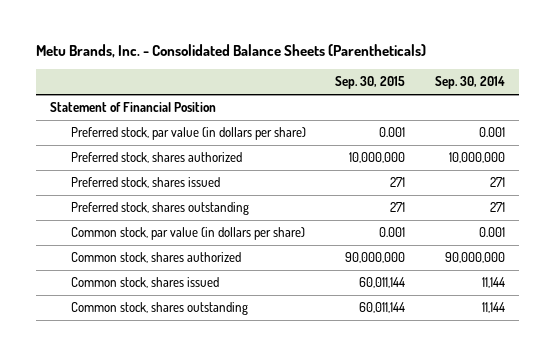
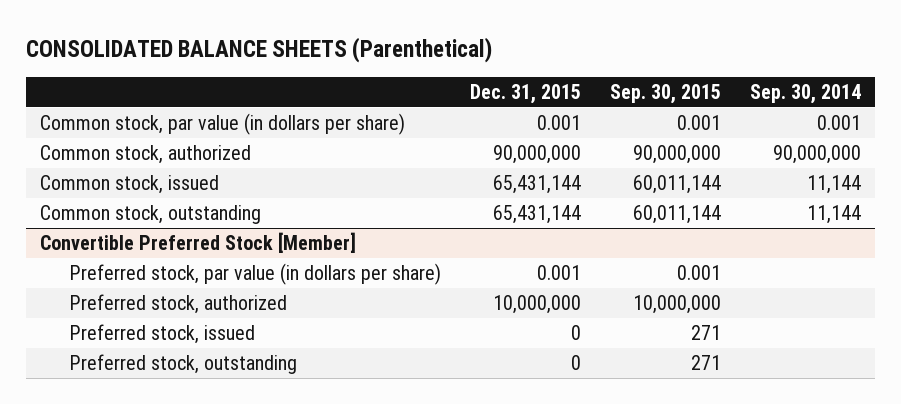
- Metu Brands, Inc. - Consolidated Balance Sheets (Parentheticals)
+ CONSOLIDATED BALANCE SHEETS (Parenthetical)
- | Sep. 30, 2015 | Sep. 30, 2014
+ | Dec. 31, 2015 | Sep. 30, 2015 | Sep. 30, 2014
- Statement of Financial Position
- Preferred stock, par value (in dollars per share) | 0.001 | 0.001
- Preferred stock, shares authorized | 10,000,000 | 10,000,000
- Preferred stock, shares issued | 271 | 271
- Preferred stock, shares outstanding | 271 | 271
- Common stock, shares authorized | 90,000,000 | 90,000,000
- Common stock, shares issued | 60,011,144 | 11,144
- Common stock, shares outstanding | 60,011,144 | 11,144
+ Common stock, authorized | 90,000,000 | 90,000,000 | 90,000,000
+ Common stock, issued | 65,431,144 | 60,011,144 | 11,144
+ Common stock, outstanding | 65,431,144 | 60,011,144 | 11,144
+ Convertible Preferred Stock [Member]
+ Preferred stock, par value (in dollars per share) | 0.001 | 0.001 |
+ Preferred stock, authorized | 10,000,000 | 10,000,000 |
+ Preferred stock, issued | 0 | 271 |
+ Preferred stock, outstanding | 0 | 271 |

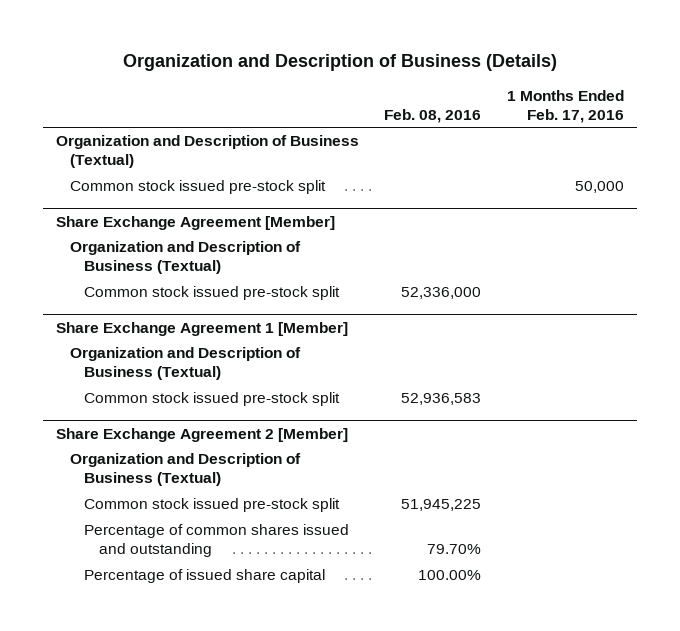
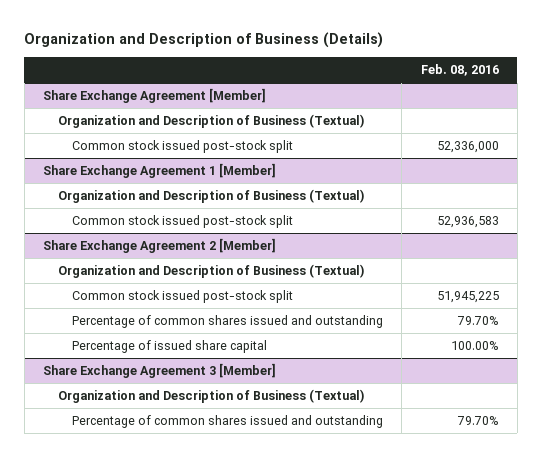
- | Feb. 08, 2016 | 1 Months Ended Feb. 17, 2016
+ | Feb. 08, 2016
- Organization and Description of Business (Textual)
- Common stock issued pre-stock split | | 50,000
@ Share Exchange Agreement [Member]
- Common stock issued pre-stock split | 52,336,000 |
+ Common stock issued post-stock split | 52,336,000
@ Share Exchange Agreement 1 [Member]
- Common stock issued pre-stock split | 52,936,583 |
+ Common stock issued post-stock split | 52,936,583
@ Share Exchange Agreement 2 [Member]
- Common stock issued pre-stock split | 51,945,225 |
+ Common stock issued post-stock split | 51,945,225
+ Share Exchange Agreement 3 [Member]
+ Organization and Description of Business (Textual)
+ Percentage of common shares issued and outstanding | 79.70%

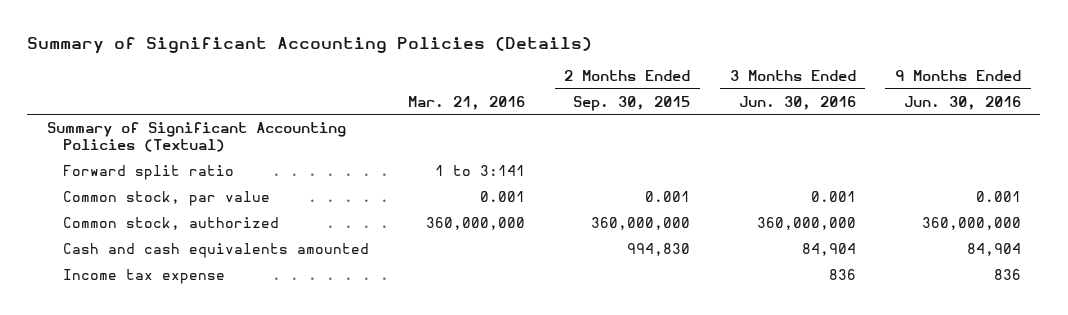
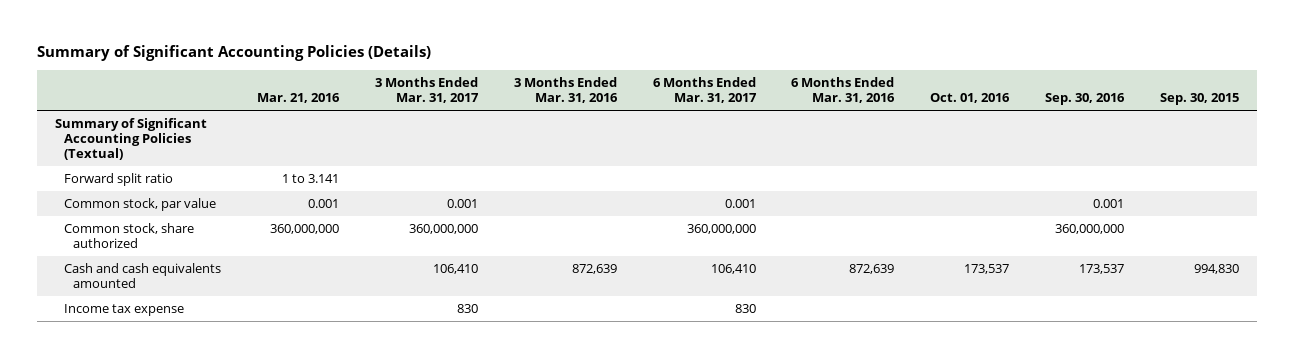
- | Mar. 21, 2016 | 2 Months Ended Sep. 30, 2015 | 3 Months Ended Jun. 30, 2016 | 9 Months Ended Jun. 30, 2016
+ | Mar. 21, 2016 | 3 Months Ended Mar. 31, 2017 | 3 Months Ended Mar. 31, 2016 | 6 Months Ended Mar. 31, 2017 | 6 Months Ended Mar. 31, 2016 | Oct. 01, 2016 | Sep. 30, 2016 | Sep. 30, 2015
- Forward split ratio | 1 to 3:141 | | |
+ Forward split ratio | 1 to 3.141 | | | | | | |
- Common stock, authorized | 360,000,000 | 360,000,000 | 360,000,000 | 360,000,000
+ Common stock, share authorized | 360,000,000 | 360,000,000 | | 360,000,000 | | | 360,000,000 |

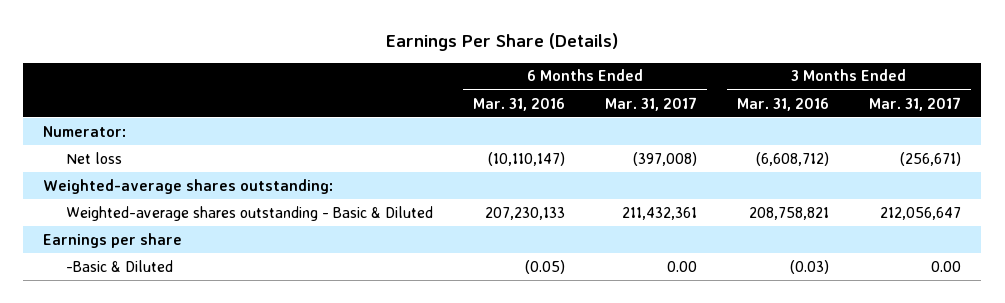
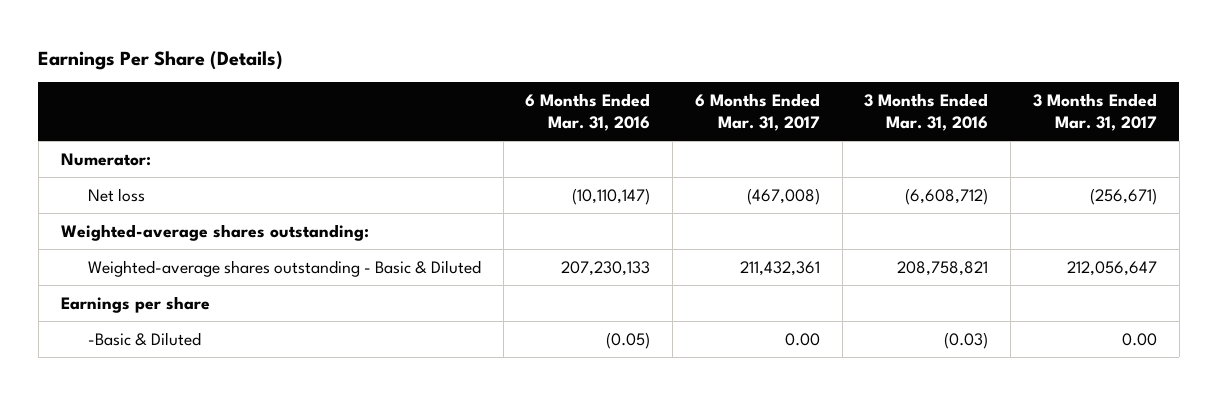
- Net loss | (10,110,147) | (397,008) | (6,608,712) | (256,671)
+ Net loss | (10,110,147) | (467,008) | (6,608,712) | (256,671)

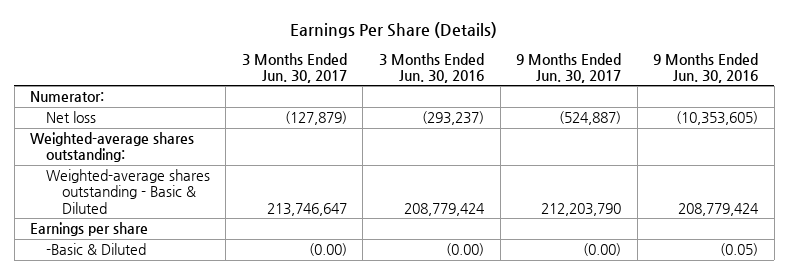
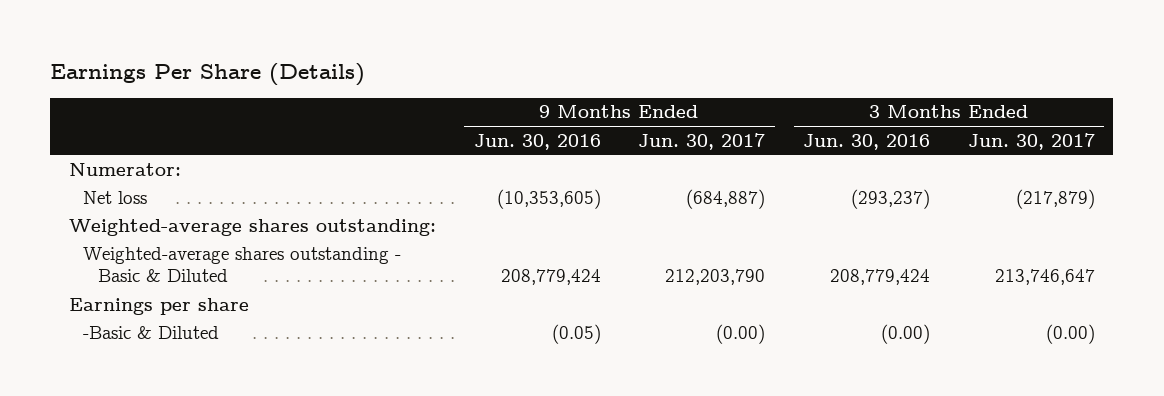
- | 3 Months Ended Jun. 30, 2017 | 3 Months Ended Jun. 30, 2016 | 9 Months Ended Jun. 30, 2017 | 9 Months Ended Jun. 30, 2016
+ | 9 Months Ended Jun. 30, 2016 | 9 Months Ended Jun. 30, 2017 | 3 Months Ended Jun. 30, 2016 | 3 Months Ended Jun. 30, 2017
- Net loss | (127,879) | (293,237) | (524,887) | (10,353,605)
+ Net loss | (10,353,605) | (684,887) | (293,237) | (217,879)

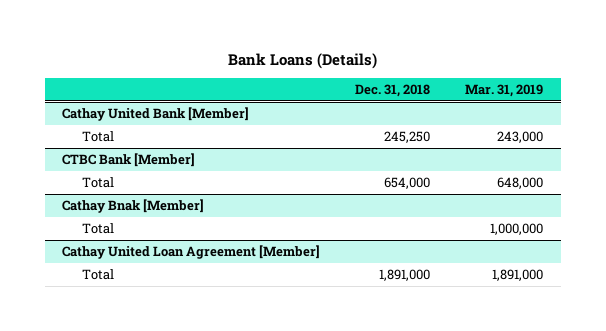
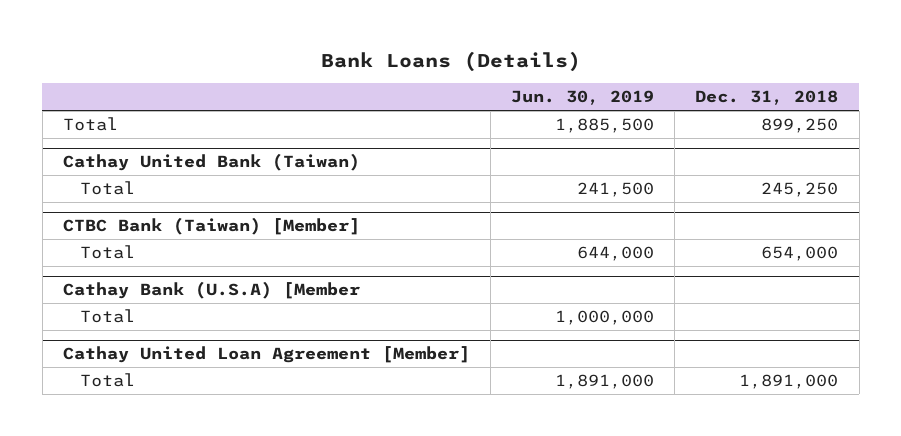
- | Dec. 31, 2018 | Mar. 31, 2019
+ | Jun. 30, 2019 | Dec. 31, 2018
- Cathay United Bank [Member]
+ Total | 1,885,500 | 899,250
+ Cathay United Bank (Taiwan)
- CTBC Bank [Member]
+ CTBC Bank (Taiwan) [Member]
- Cathay Bnak [Member]
+ Cathay Bank (U.S.A) [Member

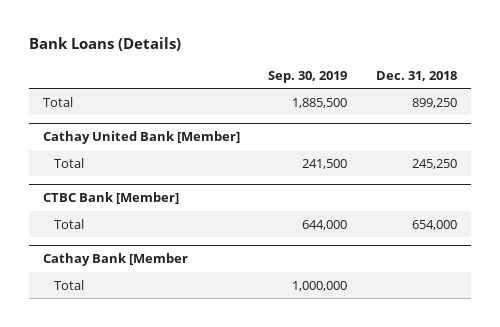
- | Jun. 30, 2019 | Dec. 31, 2018
+ | Sep. 30, 2019 | Dec. 31, 2018
- Cathay United Bank (Taiwan)
+ Cathay United Bank [Member]
- CTBC Bank (Taiwan) [Member]
+ CTBC Bank [Member]
- Cathay Bank (U.S.A) [Member
+ Cathay Bank [Member
- Cathay United Loan Agreement [Member]
- Total | 1,891,000 | 1,891,000

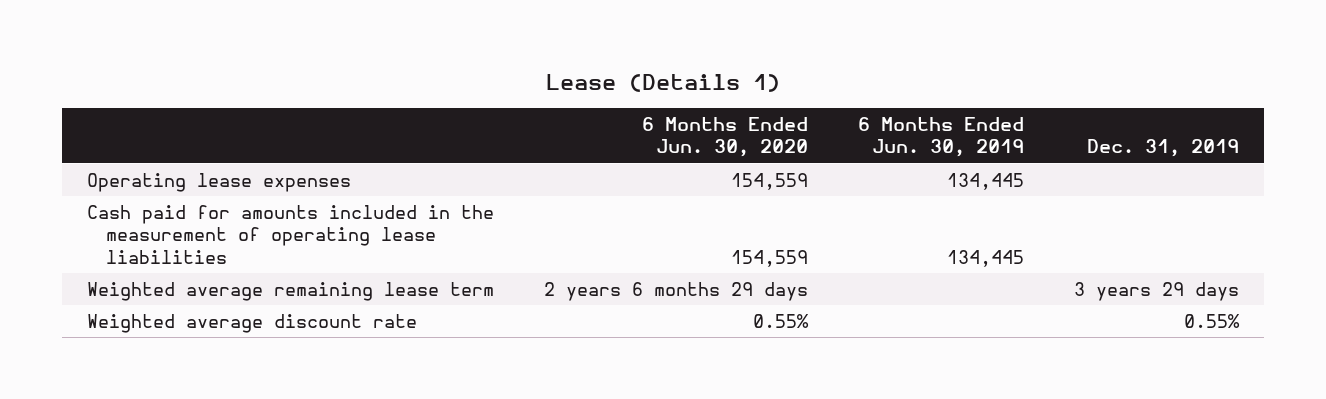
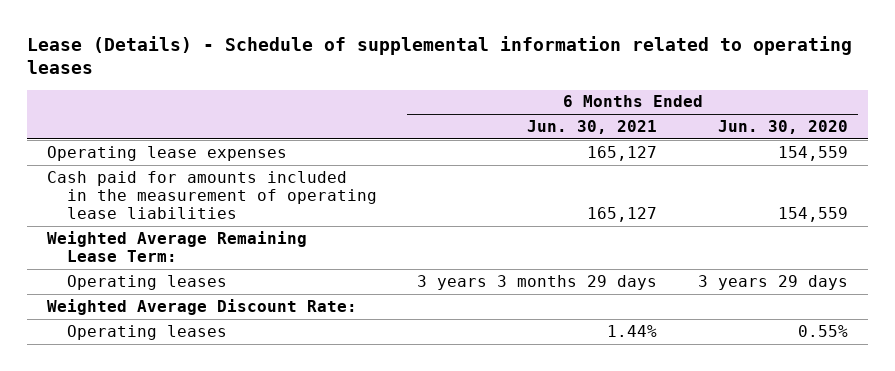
- Lease (Details 1)
+ Lease (Details) - Schedule of supplemental information related to operating leases
- | 6 Months Ended Jun. 30, 2020 | 6 Months Ended Jun. 30, 2019 | Dec. 31, 2019
+ | 6 Months Ended Jun. 30, 2021 | 6 Months Ended Jun. 30, 2020
- Weighted average remaining lease term | 2 years 6 months 29 days | | 3 years 29 days
- Weighted average discount rate | 0.55% | | 0.55%
+ Weighted Average Remaining Lease Term:
+ Operating leases | 3 years 3 months 29 days | 3 years 29 days
+ Weighted Average Discount Rate:
+ Operating leases | 1.44% | 0.55%

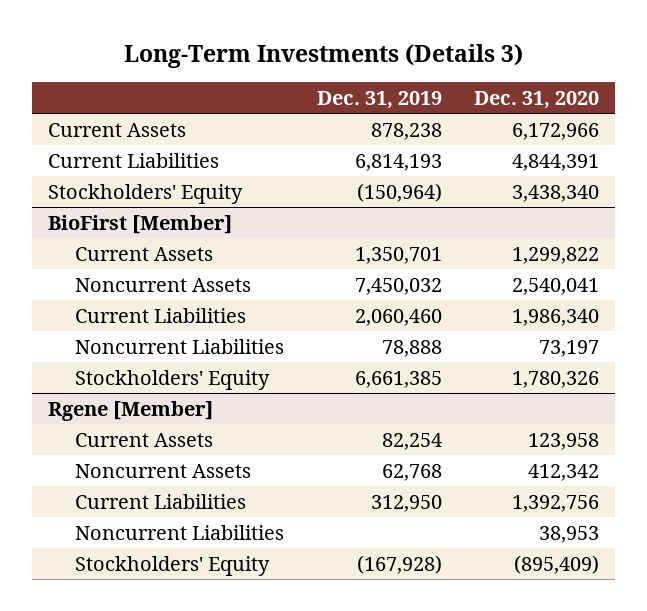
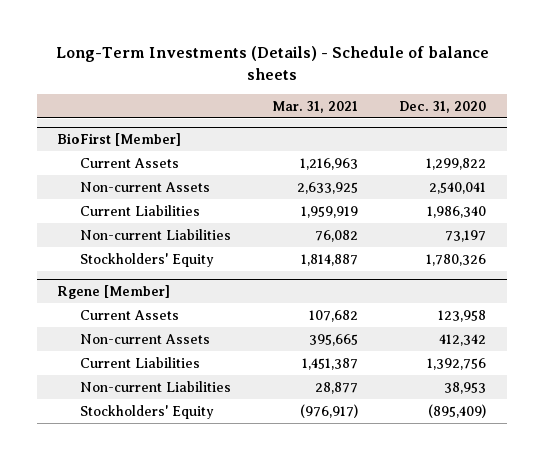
- Long-Term Investments (Details 3)
+ Long-Term Investments (Details) - Schedule of balance sheets
- | Dec. 31, 2019 | Dec. 31, 2020
+ | Mar. 31, 2021 | Dec. 31, 2020
- Current Assets | 878,238 | 6,172,966
- Current Liabilities | 6,814,193 | 4,844,391
- Stockholders' Equity | (150,964) | 3,438,340
@ BioFirst [Member]
- Noncurrent Assets | 7,450,032 | 2,540,041
+ Non-current Assets | 2,633,925 | 2,540,041
- Noncurrent Liabilities | 78,888 | 73,197
+ Non-current Liabilities | 76,082 | 73,197
@ Rgene [Member]
- Noncurrent Assets | 62,768 | 412,342
+ Non-current Assets | 395,665 | 412,342
- Noncurrent Liabilities | | 38,953
+ Non-current Liabilities | 28,877 | 38,953

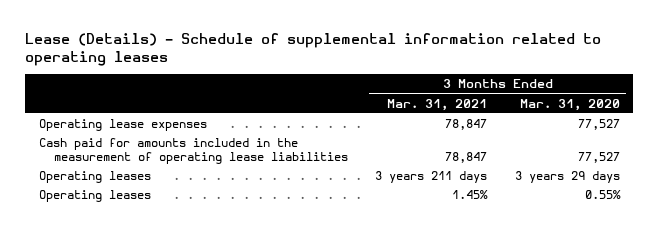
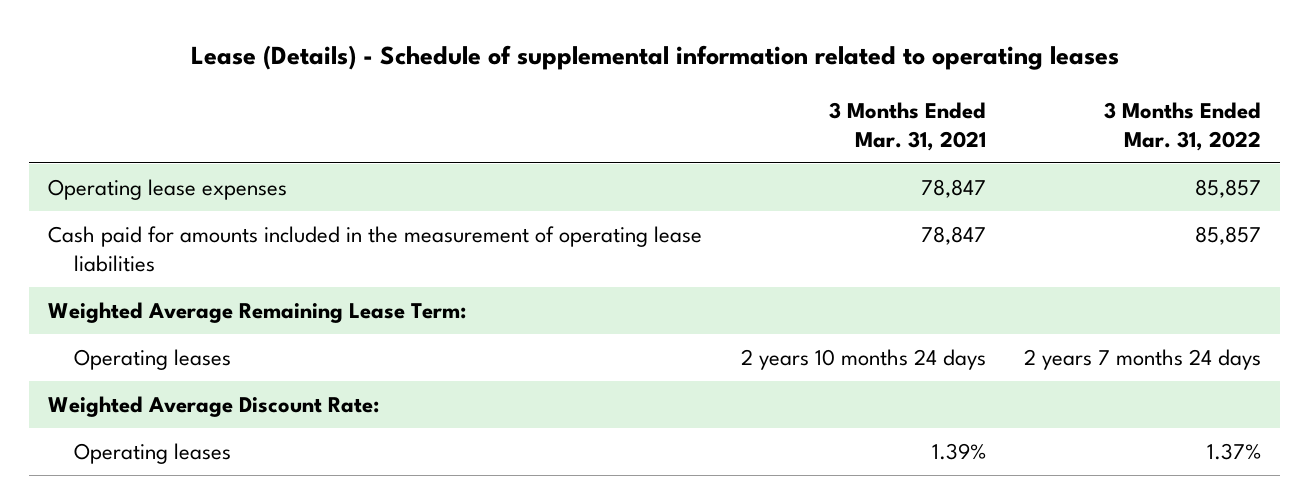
- | 3 Months Ended Mar. 31, 2021 | 3 Months Ended Mar. 31, 2020
+ | 3 Months Ended Mar. 31, 2021 | 3 Months Ended Mar. 31, 2022
- Operating leases | 3 years 211 days | 3 years 29 days
- Operating leases | 1.45% | 0.55%
+ Weighted Average Remaining Lease Term:
+ Operating leases | 2 years 10 months 24 days | 2 years 7 months 24 days
+ Weighted Average Discount Rate:
+ Operating leases | 1.39% | 1.37%

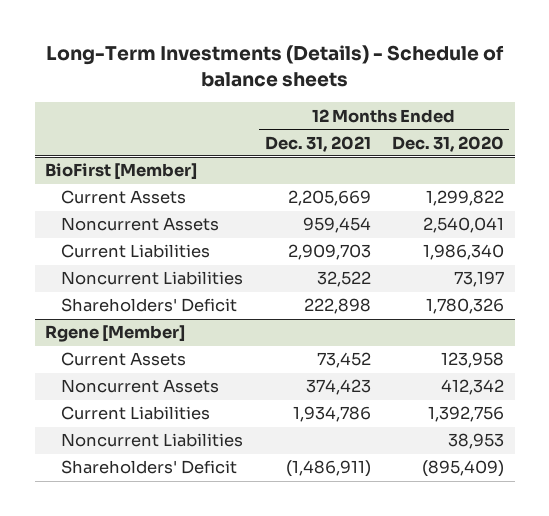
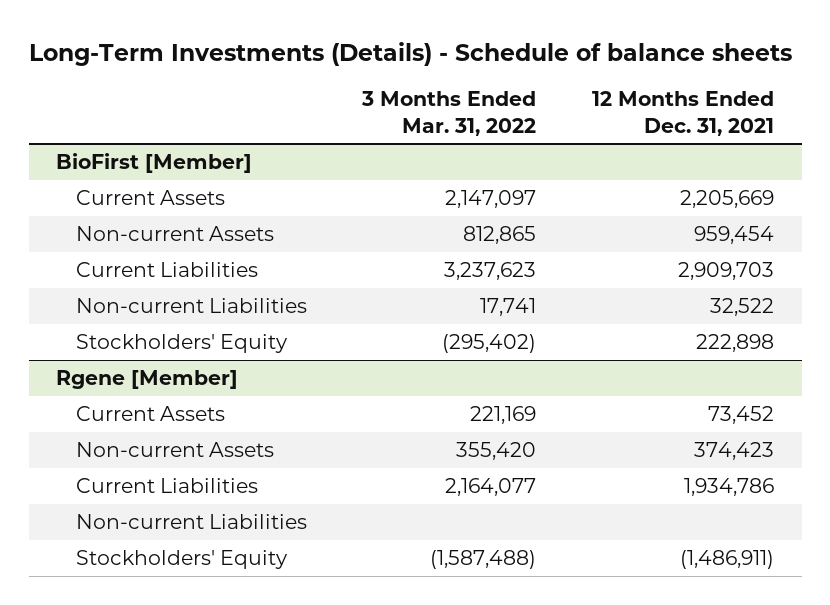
- | 12 Months Ended Dec. 31, 2021 | 12 Months Ended Dec. 31, 2020
+ | 3 Months Ended Mar. 31, 2022 | 12 Months Ended Dec. 31, 2021
@ BioFirst [Member]
- Noncurrent Assets | 959,454 | 2,540,041
+ Non-current Assets | 812,865 | 959,454
- Noncurrent Liabilities | 32,522 | 73,197
- Shareholders' Deficit | 222,898 | 1,780,326
+ Non-current Liabilities | 17,741 | 32,522
+ Stockholders' Equity | (295,402) | 222,898
@ Rgene [Member]
- Noncurrent Assets | 374,423 | 412,342
+ Non-current Assets | 355,420 | 374,423
- Noncurrent Liabilities | | 38,953
- Shareholders' Deficit | (1,486,911) | (895,409)
+ Non-current Liabilities
+ Stockholders' Equity | (1,587,488) | (1,486,911)

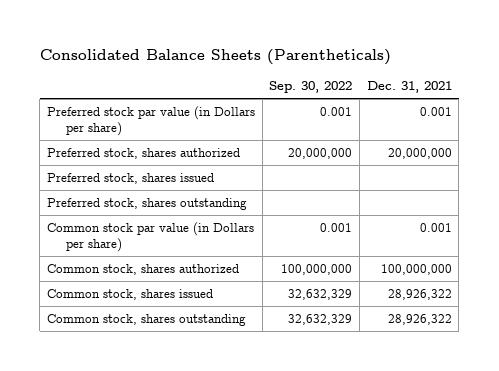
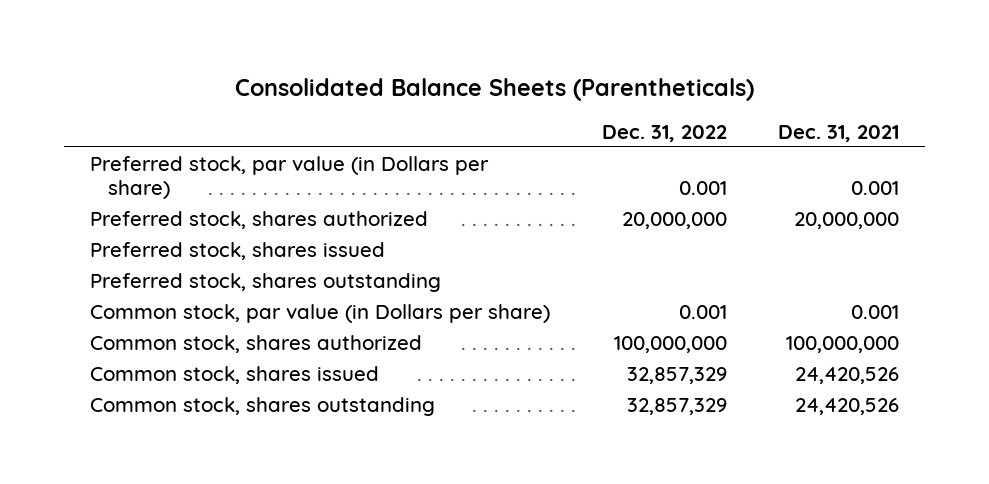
- | Sep. 30, 2022 | Dec. 31, 2021
+ | Dec. 31, 2022 | Dec. 31, 2021
- Preferred stock par value (in Dollars per share) | 0.001 | 0.001
+ Preferred stock, par value (in Dollars per share) | 0.001 | 0.001
- Common stock par value (in Dollars per share) | 0.001 | 0.001
+ Common stock, par value (in Dollars per share) | 0.001 | 0.001
- Common stock, shares issued | 32,632,329 | 28,926,322
- Common stock, shares outstanding | 32,632,329 | 28,926,322
+ Common stock, shares issued | 32,857,329 | 24,420,526
+ Common stock, shares outstanding | 32,857,329 | 24,420,526

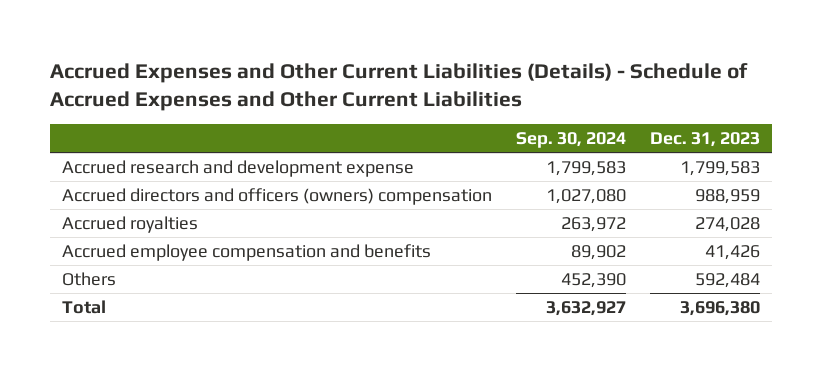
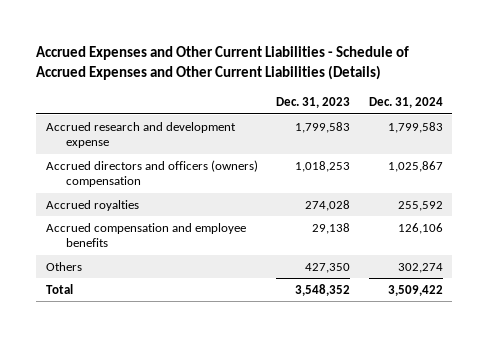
- Accrued Expenses and Other Current Liabilities (Details) - Schedule of Accrued Expenses and Other Current Liabilities
+ Accrued Expenses and Other Current Liabilities - Schedule of Accrued Expenses and Other Current Liabilities (Details)
- | Sep. 30, 2024 | Dec. 31, 2023
+ | Dec. 31, 2023 | Dec. 31, 2024
- Accrued directors and officers (owners) compensation | 1,027,080 | 988,959
+ Accrued directors and officers (owners) compensation | 1,018,253 | 1,025,867
- Accrued employee compensation and benefits | 89,902 | 41,426
- Others | 452,390 | 592,484
- Total | 3,632,927 | 3,696,380
+ Accrued compensation and employee benefits | 29,138 | 126,106
+ Others | 427,350 | 302,274
+ Total | 3,548,352 | 3,509,422

